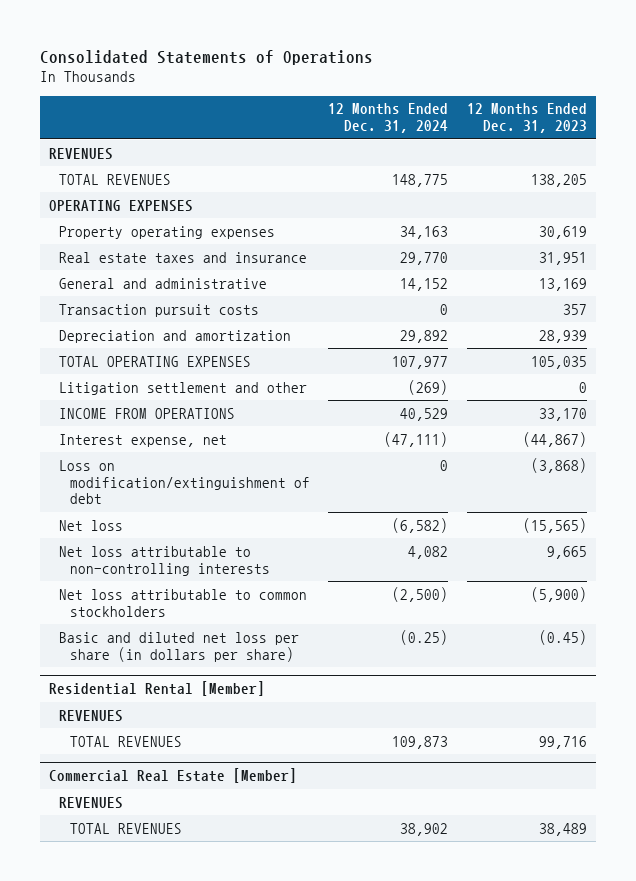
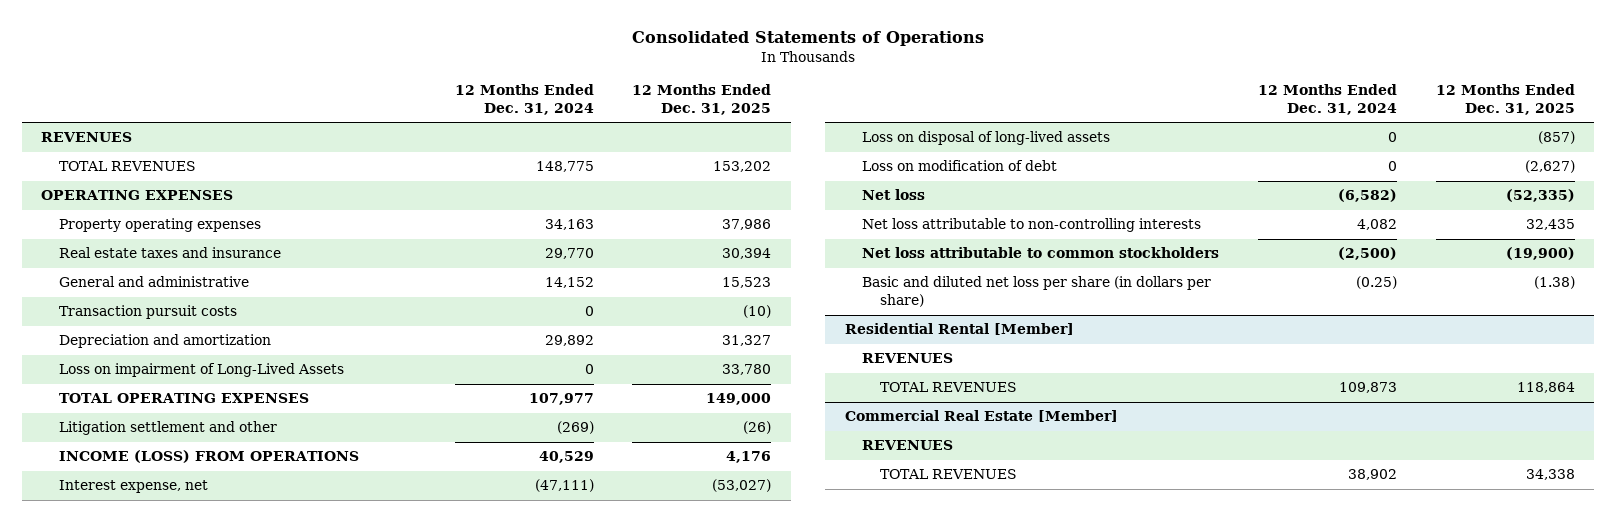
- | 12 Months Ended Dec. 31, 2024 | 12 Months Ended Dec. 31, 2023
+ | 12 Months Ended Dec. 31, 2024 | 12 Months Ended Dec. 31, 2025
+ Loss on impairment of Long-Lived Assets | 0 | 33,780
- INCOME FROM OPERATIONS | 40,529 | 33,170
+ INCOME (LOSS) FROM OPERATIONS | 40,529 | 4,176
- Loss on modification/extinguishment of debt | 0 | (3,868)
+ Loss on disposal of long-lived assets | 0 | (857)
+ Loss on modification of debt | 0 | (2,627)

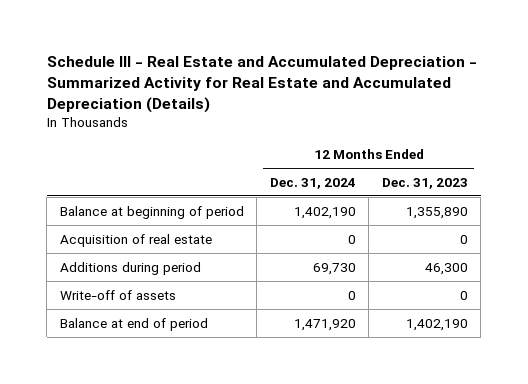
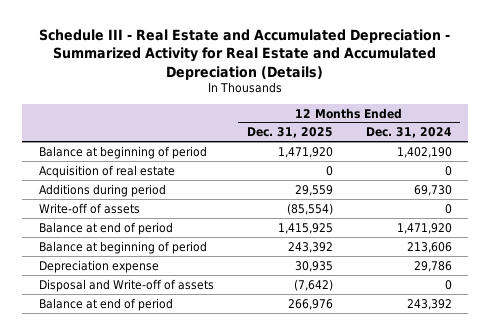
- | 12 Months Ended Dec. 31, 2024 | 12 Months Ended Dec. 31, 2023
+ | 12 Months Ended Dec. 31, 2025 | 12 Months Ended Dec. 31, 2024
+ Balance at beginning of period | 243,392 | 213,606
+ Depreciation expense | 30,935 | 29,786
+ Disposal and Write-off of assets | (7,642) | 0
+ Balance at end of period | 266,976 | 243,392

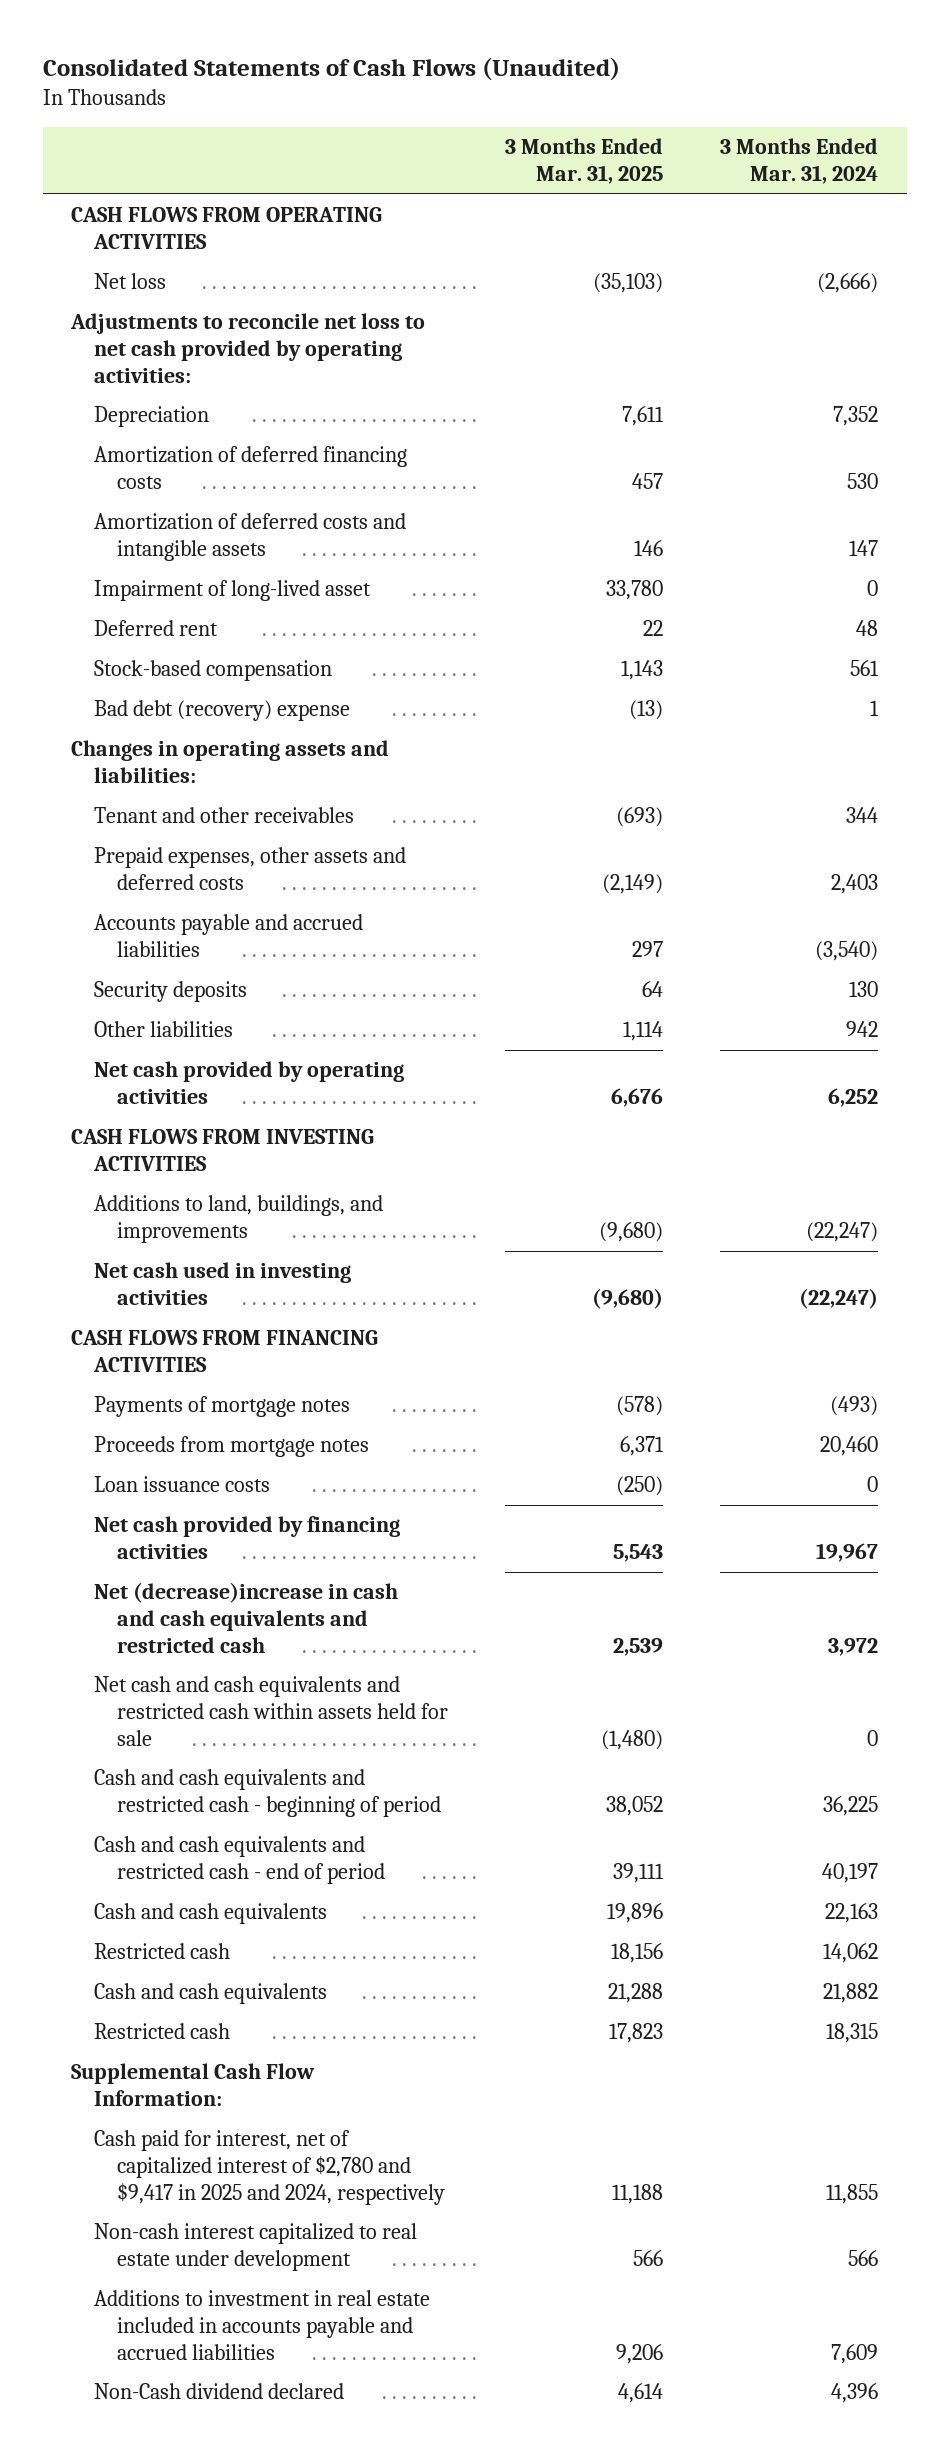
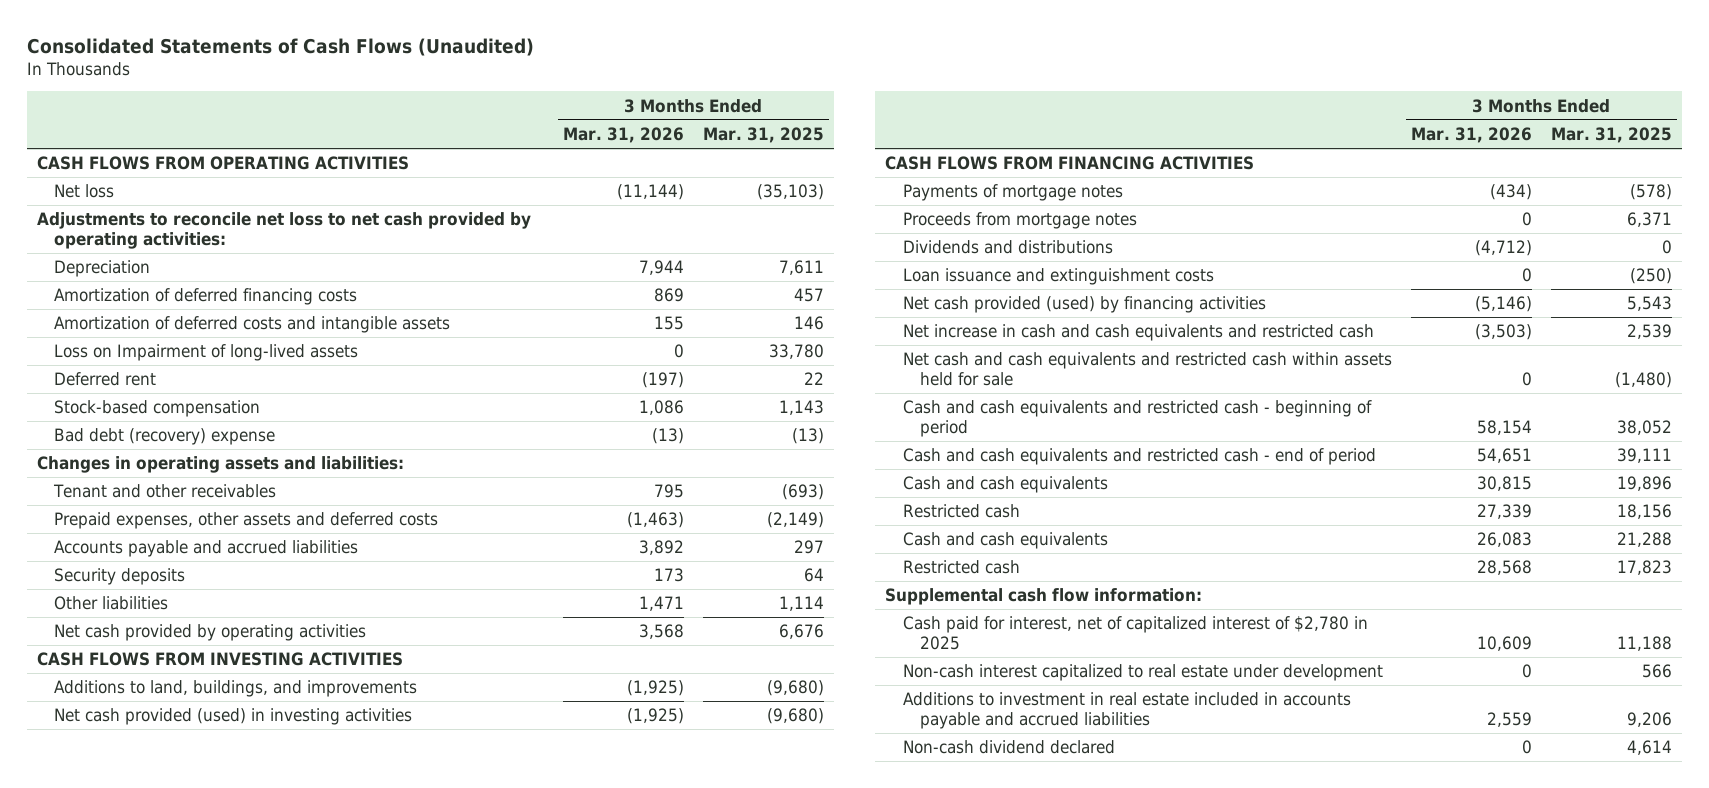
- | 3 Months Ended Mar. 31, 2025 | 3 Months Ended Mar. 31, 2024
+ | 3 Months Ended Mar. 31, 2026 | 3 Months Ended Mar. 31, 2025
- Impairment of long-lived asset | 33,780 | 0
+ Loss on Impairment of long-lived assets | 0 | 33,780
- Net cash used in investing activities | (9,680) | (22,247)
+ Net cash provided (used) in investing activities | (1,925) | (9,680)
- Loan issuance costs | (250) | 0
- Net cash provided by financing activities | 5,543 | 19,967
- Net (decrease)increase in cash and cash equivalents and restricted cash | 2,539 | 3,972
+ Dividends and distributions | (4,712) | 0
+ Loan issuance and extinguishment costs | 0 | (250)
+ Net cash provided (used) by financing activities | (5,146) | 5,543
+ Net increase in cash and cash equivalents and restricted cash | (3,503) | 2,539
- Supplemental Cash Flow Information:
- Cash paid for interest, net of capitalized interest of $2,780 and $9,417 in 2025 and 2024, respectively | 11,188 | 11,855
+ Supplemental cash flow information:
+ Cash paid for interest, net of capitalized interest of $2,780 in 2025 | 10,609 | 11,188
- Non-Cash dividend declared | 4,614 | 4,396
+ Non-cash dividend declared | 0 | 4,614

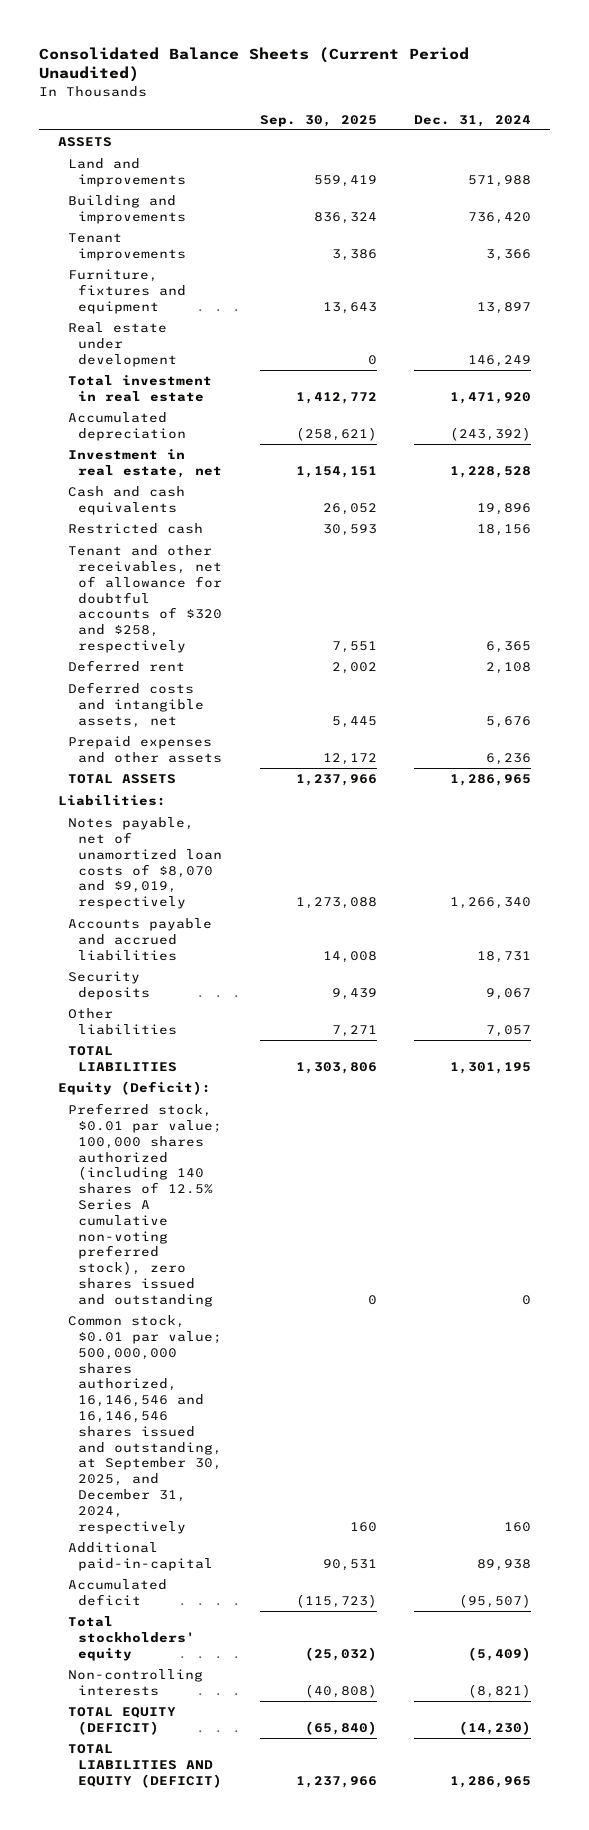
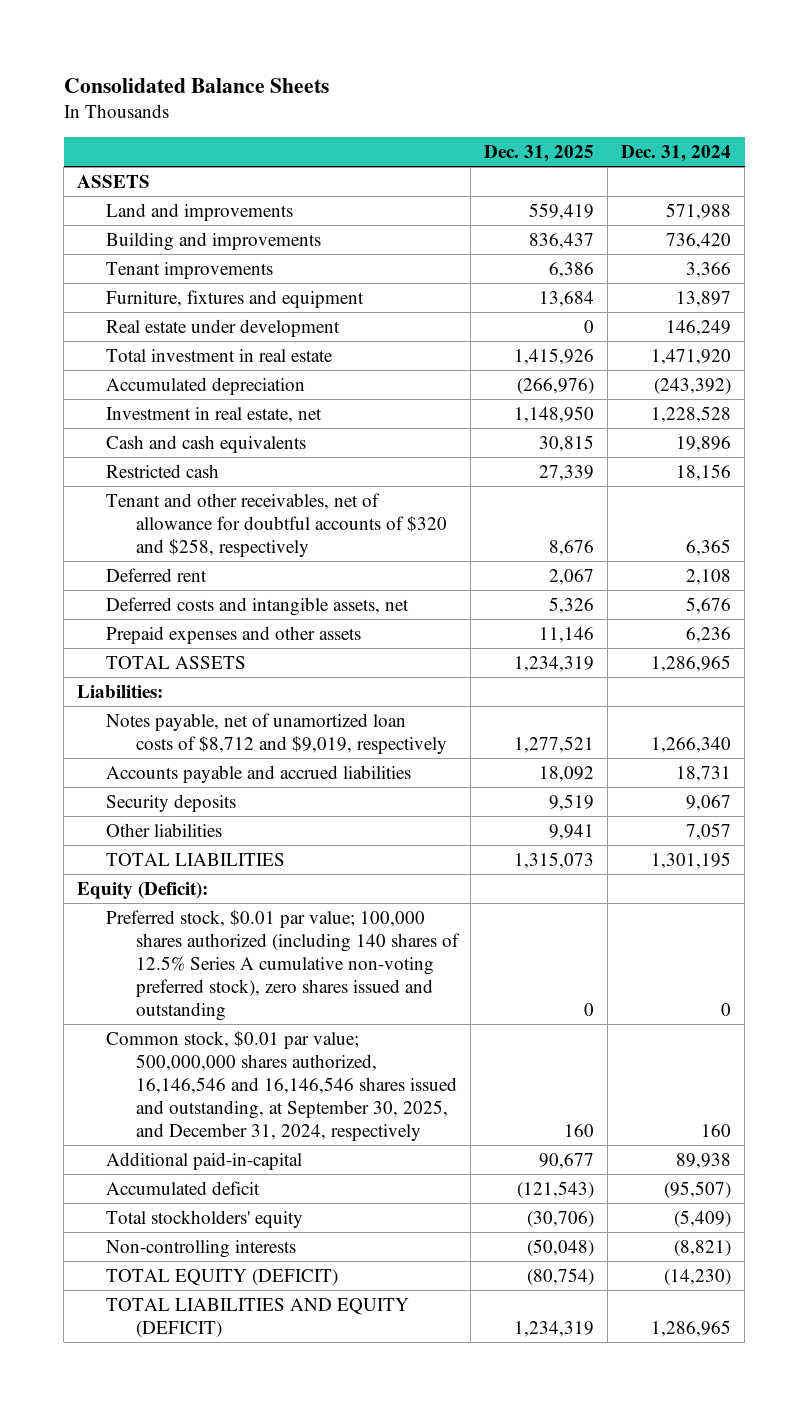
- Consolidated Balance Sheets (Current Period Unaudited)
+ Consolidated Balance Sheets
- | Sep. 30, 2025 | Dec. 31, 2024
+ | Dec. 31, 2025 | Dec. 31, 2024
- Notes payable, net of unamortized loan costs of $8,070 and $9,019, respectively | 1,273,088 | 1,266,340
+ Notes payable, net of unamortized loan costs of $8,712 and $9,019, respectively | 1,277,521 | 1,266,340

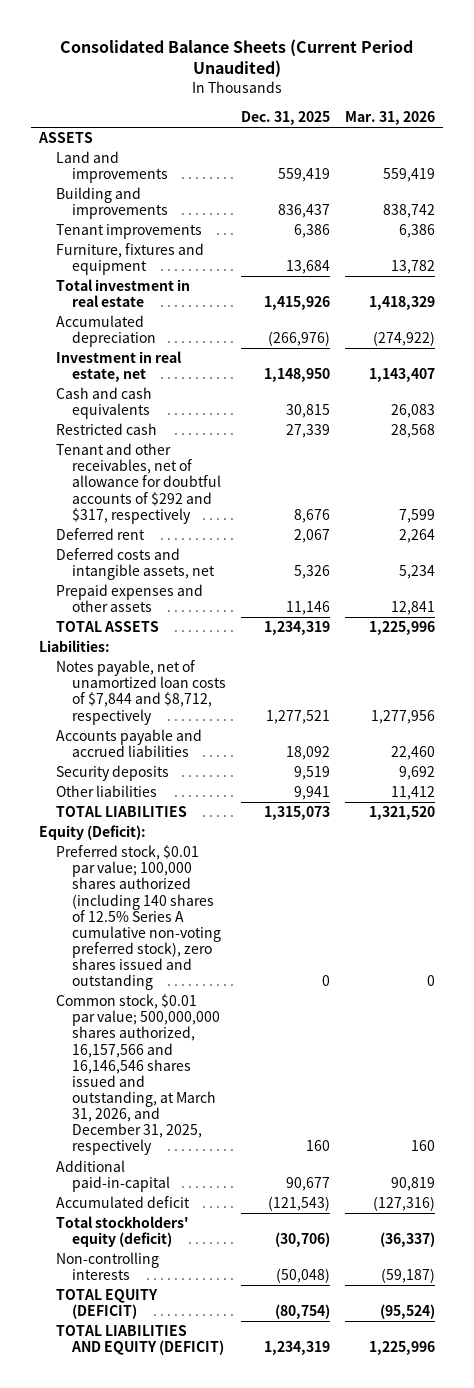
- Consolidated Balance Sheets
+ Consolidated Balance Sheets (Current Period Unaudited)
- | Dec. 31, 2025 | Dec. 31, 2024
+ | Dec. 31, 2025 | Mar. 31, 2026
- Real estate under development | 0 | 146,249
- Tenant and other receivables, net of allowance for doubtful accounts of $320 and $258, respectively | 8,676 | 6,365
+ Tenant and other receivables, net of allowance for doubtful accounts of $292 and $317, respectively | 8,676 | 7,599
- Notes payable, net of unamortized loan costs of $8,712 and $9,019, respectively | 1,277,521 | 1,266,340
+ Notes payable, net of unamortized loan costs of $7,844 and $8,712, respectively | 1,277,521 | 1,277,956
- Common stock, $0.01 par value; 500,000,000 shares authorized, 16,146,546 and 16,146,546 shares issued and outstanding, at September 30, 2025, and December 31, 2024, respectively | 160 | 160
+ Common stock, $0.01 par value; 500,000,000 shares authorized, 16,157,566 and 16,146,546 shares issued and outstanding, at March 31, 2026, and December 31, 2025, respectively | 160 | 160
- Total stockholders' equity | (30,706) | (5,409)
+ Total stockholders' equity (deficit) | (30,706) | (36,337)

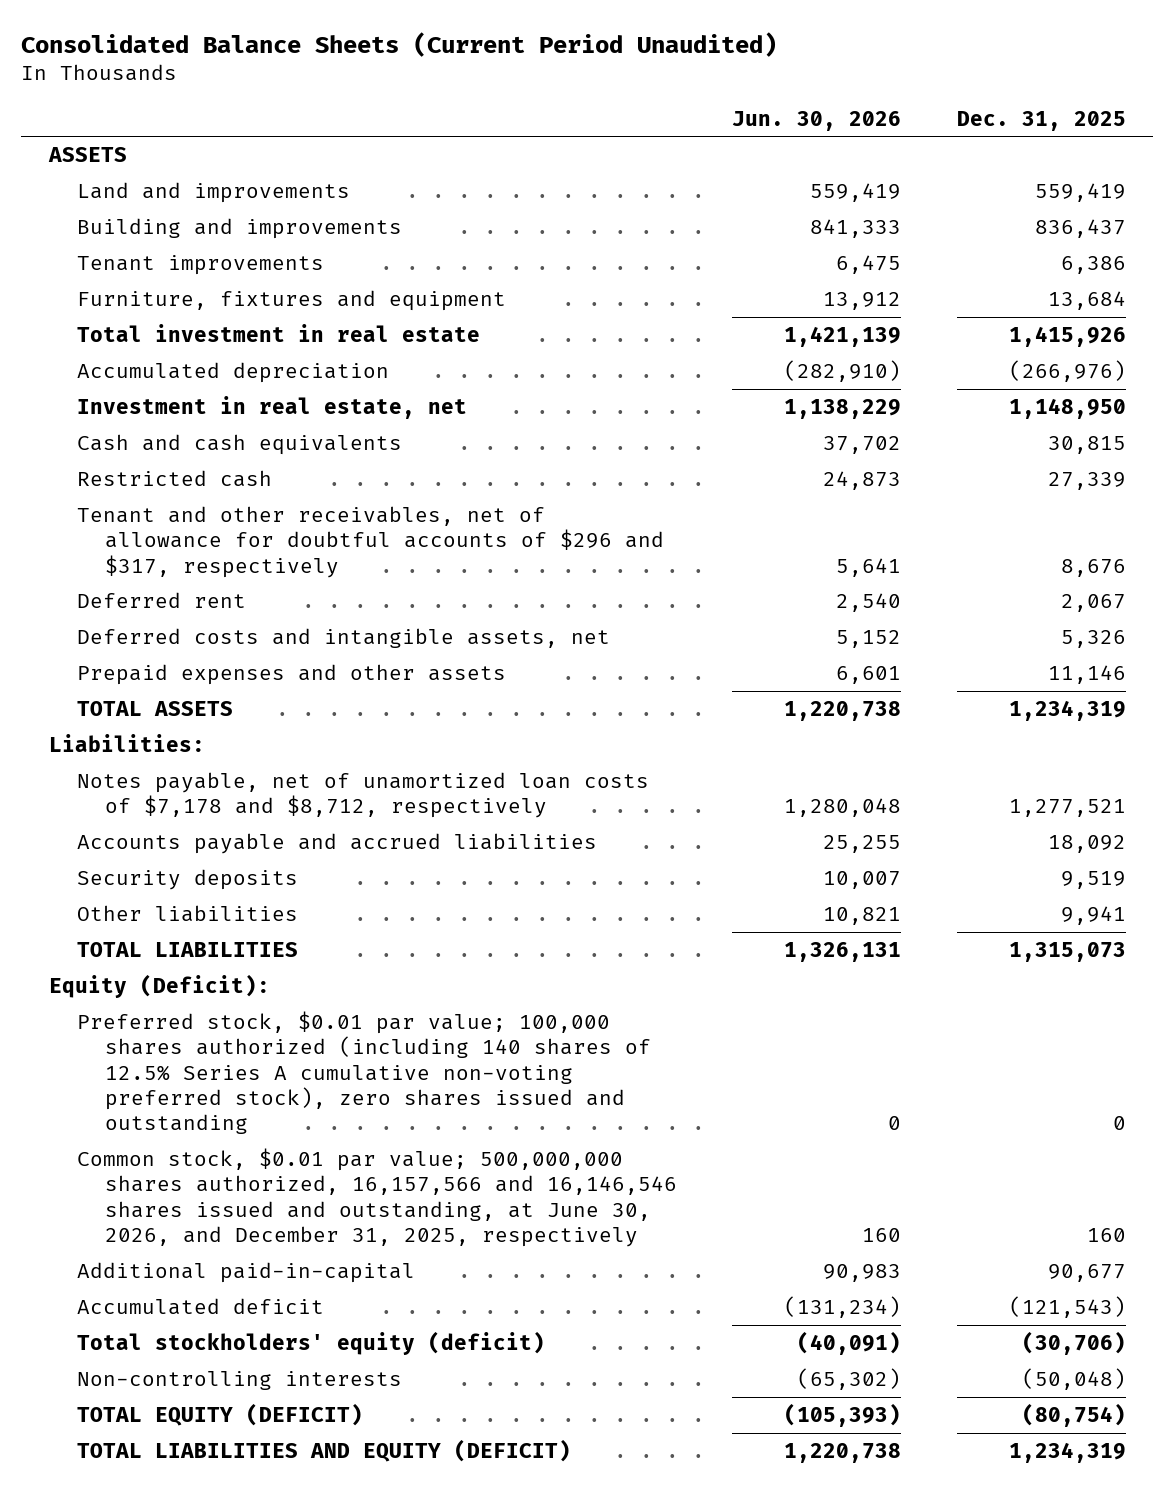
- | Dec. 31, 2025 | Mar. 31, 2026
+ | Jun. 30, 2026 | Dec. 31, 2025
- Tenant and other receivables, net of allowance for doubtful accounts of $292 and $317, respectively | 8,676 | 7,599
+ Tenant and other receivables, net of allowance for doubtful accounts of $296 and $317, respectively | 5,641 | 8,676
- Notes payable, net of unamortized loan costs of $7,844 and $8,712, respectively | 1,277,521 | 1,277,956
+ Notes payable, net of unamortized loan costs of $7,178 and $8,712, respectively | 1,280,048 | 1,277,521
- Common stock, $0.01 par value; 500,000,000 shares authorized, 16,157,566 and 16,146,546 shares issued and outstanding, at March 31, 2026, and December 31, 2025, respectively | 160 | 160
+ Common stock, $0.01 par value; 500,000,000 shares authorized, 16,157,566 and 16,146,546 shares issued and outstanding, at June 30, 2026, and December 31, 2025, respectively | 160 | 160

